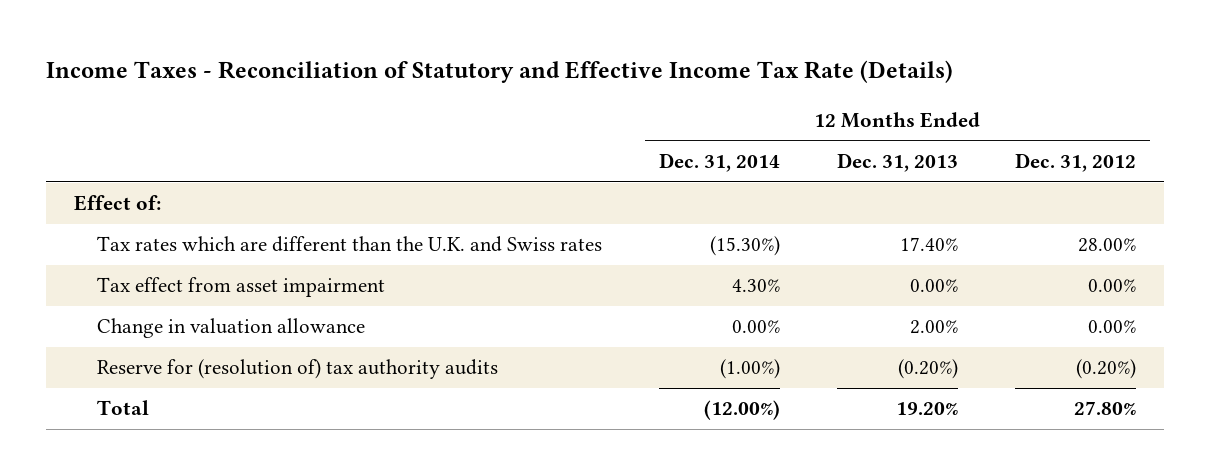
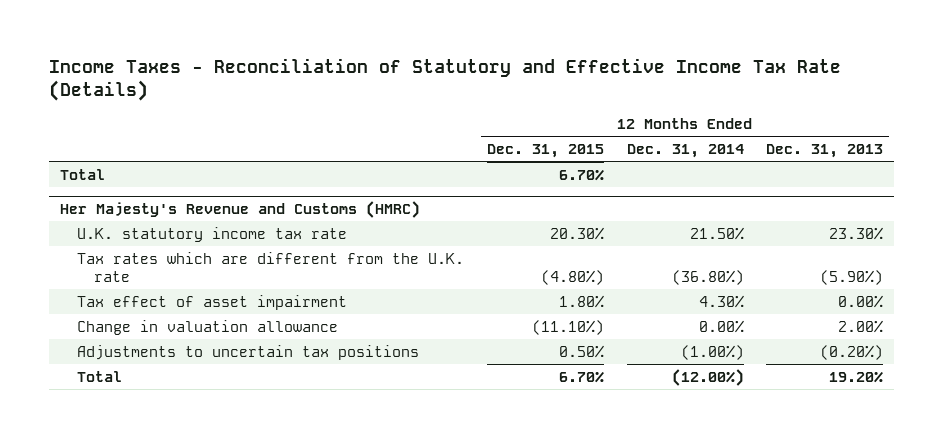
- | 12 Months Ended Dec. 31, 2014 | 12 Months Ended Dec. 31, 2013 | 12 Months Ended Dec. 31, 2012
+ | 12 Months Ended Dec. 31, 2015 | 12 Months Ended Dec. 31, 2014 | 12 Months Ended Dec. 31, 2013
- Effect of:
- Tax rates which are different than the U.K. and Swiss rates | (15.30%) | 17.40% | 28.00%
- Tax effect from asset impairment | 4.30% | 0.00% | 0.00%
+ Total | 6.70% | |
+ Her Majesty's Revenue and Customs (HMRC)
+ U.K. statutory income tax rate | 20.30% | 21.50% | 23.30%
+ Tax rates which are different from the U.K. rate | (4.80%) | (36.80%) | (5.90%)
+ Tax effect of asset impairment | 1.80% | 4.30% | 0.00%
- Reserve for (resolution of) tax authority audits | (1.00%) | (0.20%) | (0.20%)
+ Adjustments to uncertain tax positions | 0.50% | (1.00%) | (0.20%)

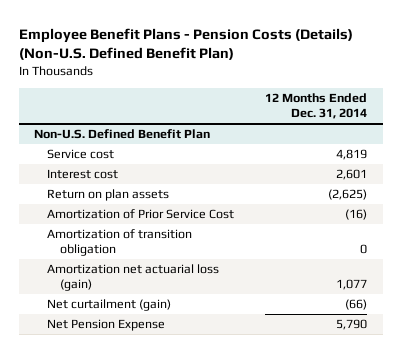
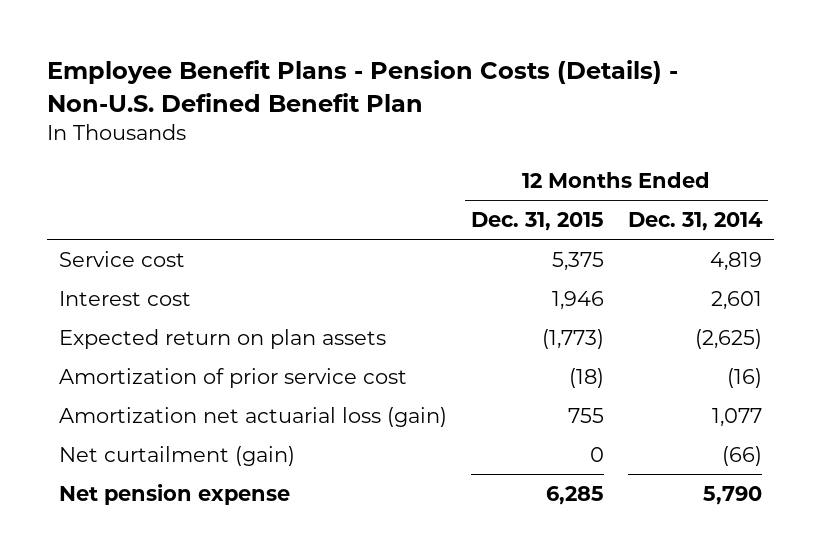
- Employee Benefit Plans - Pension Costs (Details) (Non-U.S. Defined Benefit Plan)
+ Employee Benefit Plans - Pension Costs (Details) - Non-U.S. Defined Benefit Plan
- | 12 Months Ended Dec. 31, 2014
+ | 12 Months Ended Dec. 31, 2015 | 12 Months Ended Dec. 31, 2014
- Non-U.S. Defined Benefit Plan
- Return on plan assets | (2,625)
- Amortization of Prior Service Cost | (16)
- Amortization of transition obligation | 0
+ Expected return on plan assets | (1,773) | (2,625)
+ Amortization of prior service cost | (18) | (16)
- Net Pension Expense | 5,790
+ Net pension expense | 6,285 | 5,790

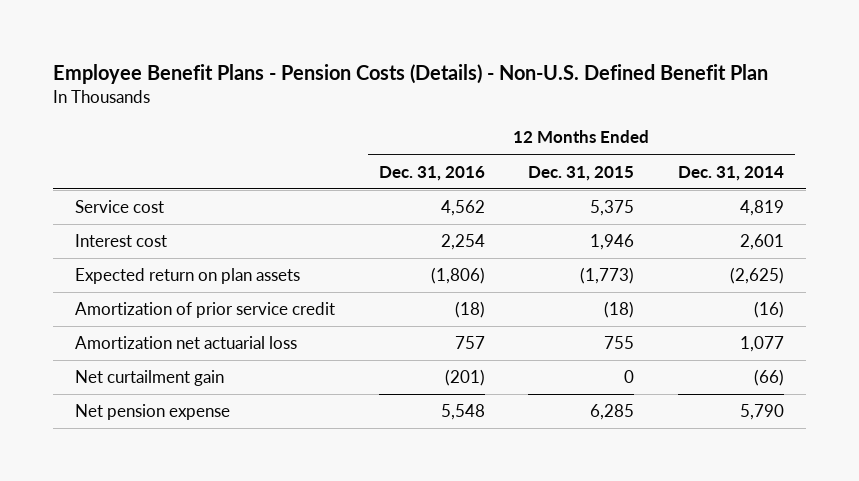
- | 12 Months Ended Dec. 31, 2015 | 12 Months Ended Dec. 31, 2014
+ | 12 Months Ended Dec. 31, 2016 | 12 Months Ended Dec. 31, 2015 | 12 Months Ended Dec. 31, 2014
- Amortization of prior service cost | (18) | (16)
- Amortization net actuarial loss (gain) | 755 | 1,077
- Net curtailment (gain) | 0 | (66)
+ Amortization of prior service credit | (18) | (18) | (16)
+ Amortization net actuarial loss | 757 | 755 | 1,077
+ Net curtailment gain | (201) | 0 | (66)

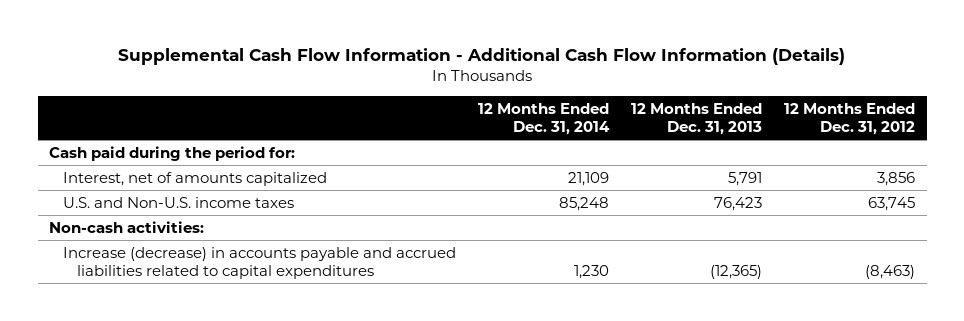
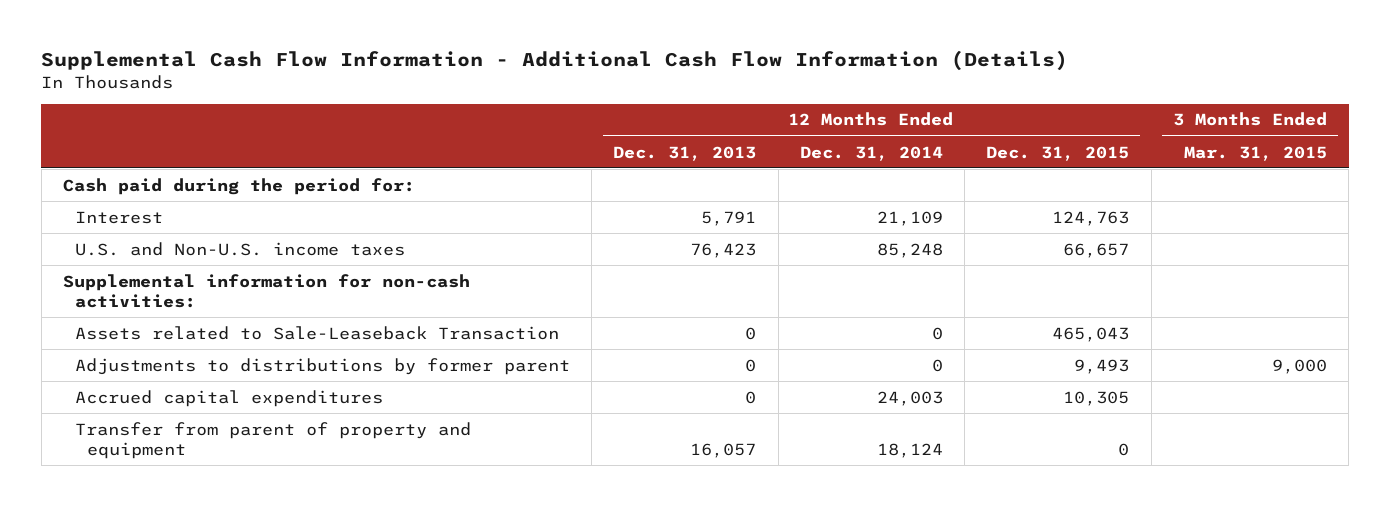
- | 12 Months Ended Dec. 31, 2014 | 12 Months Ended Dec. 31, 2013 | 12 Months Ended Dec. 31, 2012
+ | 12 Months Ended Dec. 31, 2013 | 12 Months Ended Dec. 31, 2014 | 12 Months Ended Dec. 31, 2015 | 3 Months Ended Mar. 31, 2015
- Interest, net of amounts capitalized | 21,109 | 5,791 | 3,856
+ Interest | 5,791 | 21,109 | 124,763 |
- Non-cash activities:
- Increase (decrease) in accounts payable and accrued liabilities related to capital expenditures | 1,230 | (12,365) | (8,463)
+ Supplemental information for non-cash activities:
+ Assets related to Sale-Leaseback Transaction | 0 | 0 | 465,043 |
+ Adjustments to distributions by former parent | 0 | 0 | 9,493 | 9,000
+ Accrued capital expenditures | 0 | 24,003 | 10,305 |
+ Transfer from parent of property and equipment | 16,057 | 18,124 | 0 |

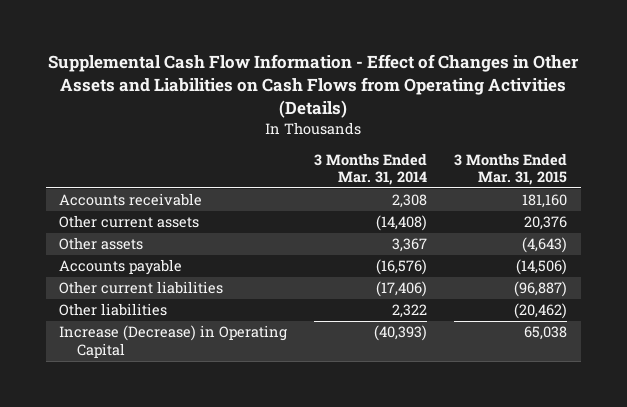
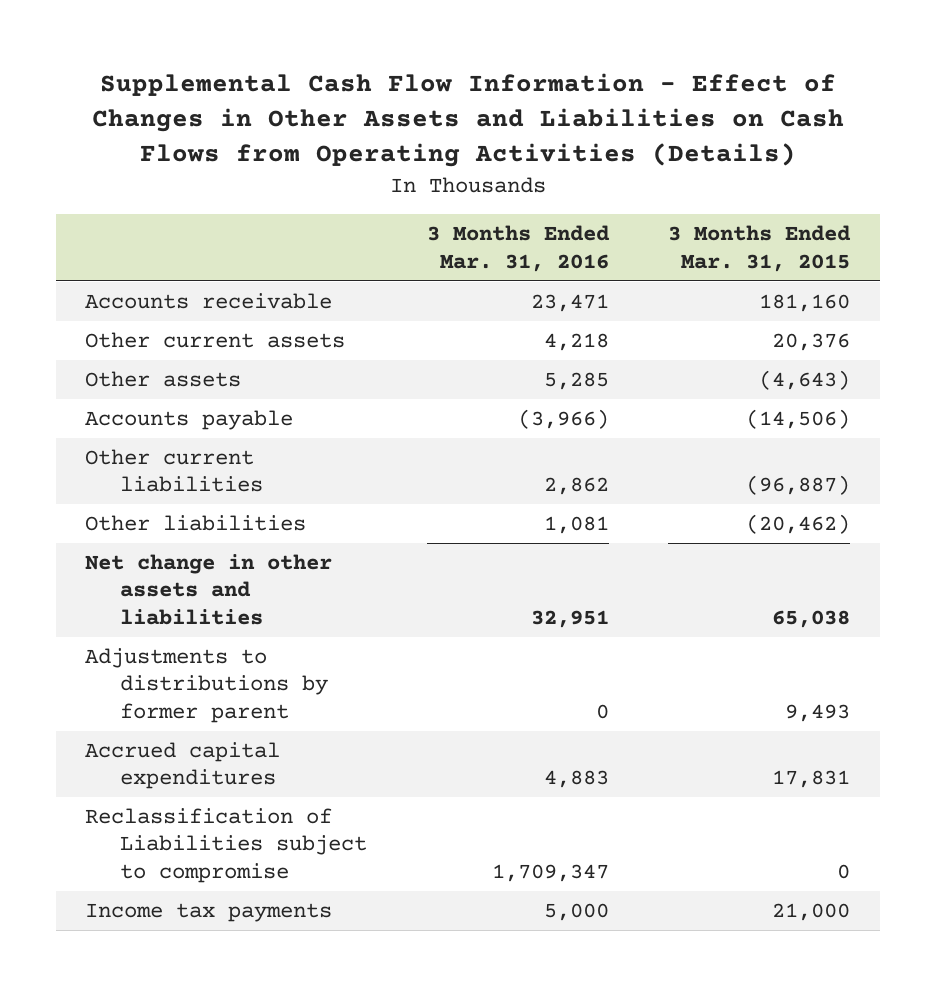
- | 3 Months Ended Mar. 31, 2014 | 3 Months Ended Mar. 31, 2015
+ | 3 Months Ended Mar. 31, 2016 | 3 Months Ended Mar. 31, 2015
- Increase (Decrease) in Operating Capital | (40,393) | 65,038
+ Net change in other assets and liabilities | 32,951 | 65,038
+ Adjustments to distributions by former parent | 0 | 9,493
+ Accrued capital expenditures | 4,883 | 17,831
+ Reclassification of Liabilities subject to compromise | 1,709,347 | 0
+ Income tax payments | 5,000 | 21,000

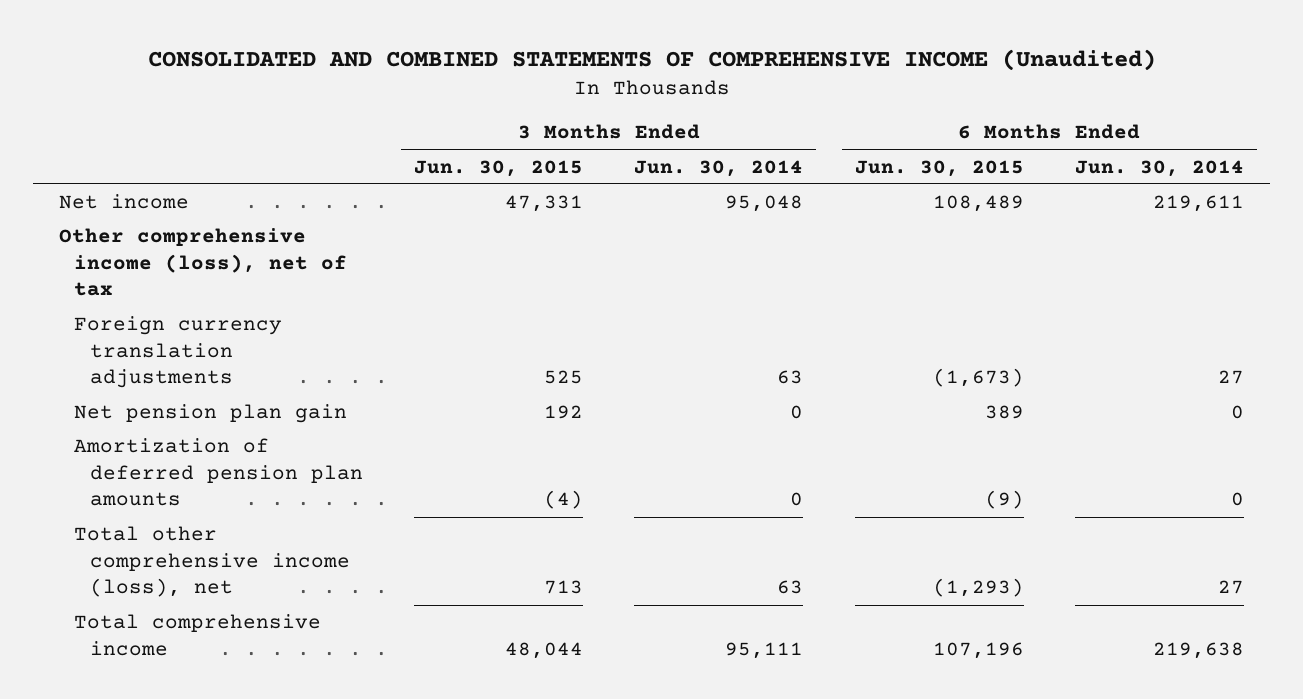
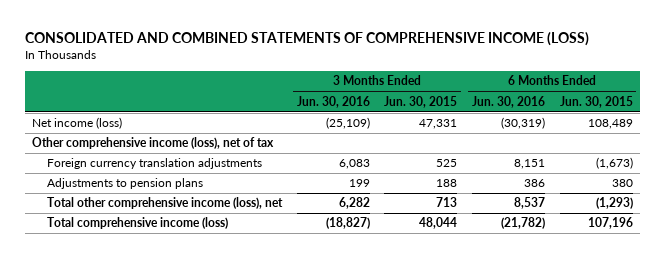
- CONSOLIDATED AND COMBINED STATEMENTS OF COMPREHENSIVE INCOME (Unaudited)
+ CONSOLIDATED AND COMBINED STATEMENTS OF COMPREHENSIVE INCOME (LOSS)
- | 3 Months Ended Jun. 30, 2015 | 3 Months Ended Jun. 30, 2014 | 6 Months Ended Jun. 30, 2015 | 6 Months Ended Jun. 30, 2014
+ | 3 Months Ended Jun. 30, 2016 | 3 Months Ended Jun. 30, 2015 | 6 Months Ended Jun. 30, 2016 | 6 Months Ended Jun. 30, 2015
- Net income | 47,331 | 95,048 | 108,489 | 219,611
+ Net income (loss) | (25,109) | 47,331 | (30,319) | 108,489
- Net pension plan gain | 192 | 0 | 389 | 0
- Amortization of deferred pension plan amounts | (4) | 0 | (9) | 0
+ Adjustments to pension plans | 199 | 188 | 386 | 380
- Total comprehensive income | 48,044 | 95,111 | 107,196 | 219,638
+ Total comprehensive income (loss) | (18,827) | 48,044 | (21,782) | 107,196

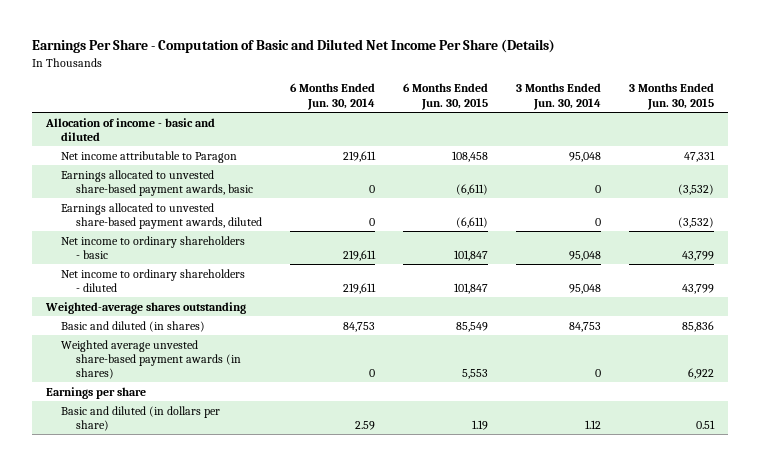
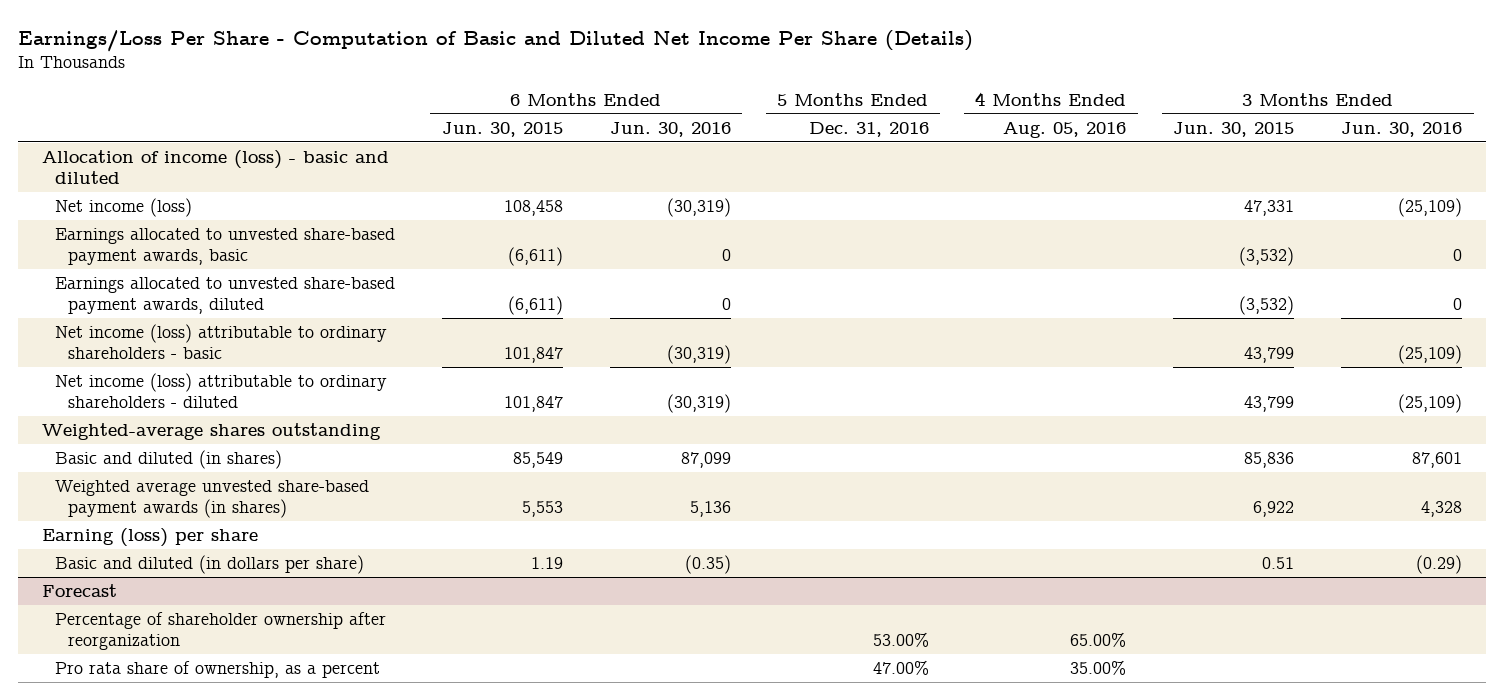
- Earnings Per Share - Computation of Basic and Diluted Net Income Per Share (Details)
+ Earnings/Loss Per Share - Computation of Basic and Diluted Net Income Per Share (Details)
- | 6 Months Ended Jun. 30, 2014 | 6 Months Ended Jun. 30, 2015 | 3 Months Ended Jun. 30, 2014 | 3 Months Ended Jun. 30, 2015
+ | 6 Months Ended Jun. 30, 2015 | 6 Months Ended Jun. 30, 2016 | 5 Months Ended Dec. 31, 2016 | 4 Months Ended Aug. 05, 2016 | 3 Months Ended Jun. 30, 2015 | 3 Months Ended Jun. 30, 2016
- Allocation of income - basic and diluted
- Net income attributable to Paragon | 219,611 | 108,458 | 95,048 | 47,331
+ Allocation of income (loss) - basic and diluted
+ Net income (loss) | 108,458 | (30,319) | | | 47,331 | (25,109)
- Net income to ordinary shareholders - basic | 219,611 | 101,847 | 95,048 | 43,799
- Net income to ordinary shareholders - diluted | 219,611 | 101,847 | 95,048 | 43,799
+ Net income (loss) attributable to ordinary shareholders - basic | 101,847 | (30,319) | | | 43,799 | (25,109)
+ Net income (loss) attributable to ordinary shareholders - diluted | 101,847 | (30,319) | | | 43,799 | (25,109)
- Earnings per share
+ Earning (loss) per share
+ Forecast
+ Percentage of shareholder ownership after reorganization | | | 53.00% | 65.00% | |
+ Pro rata share of ownership, as a percent | | | 47.00% | 35.00% | |

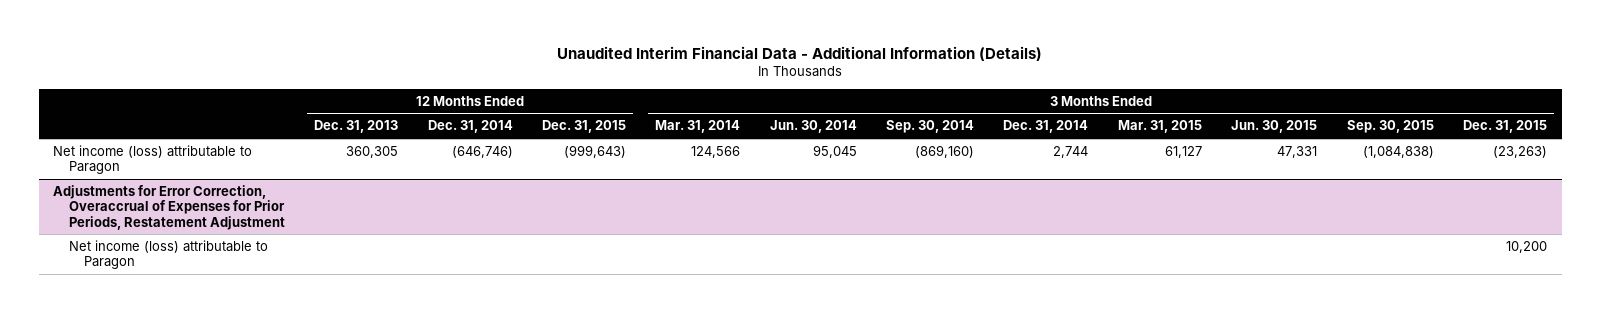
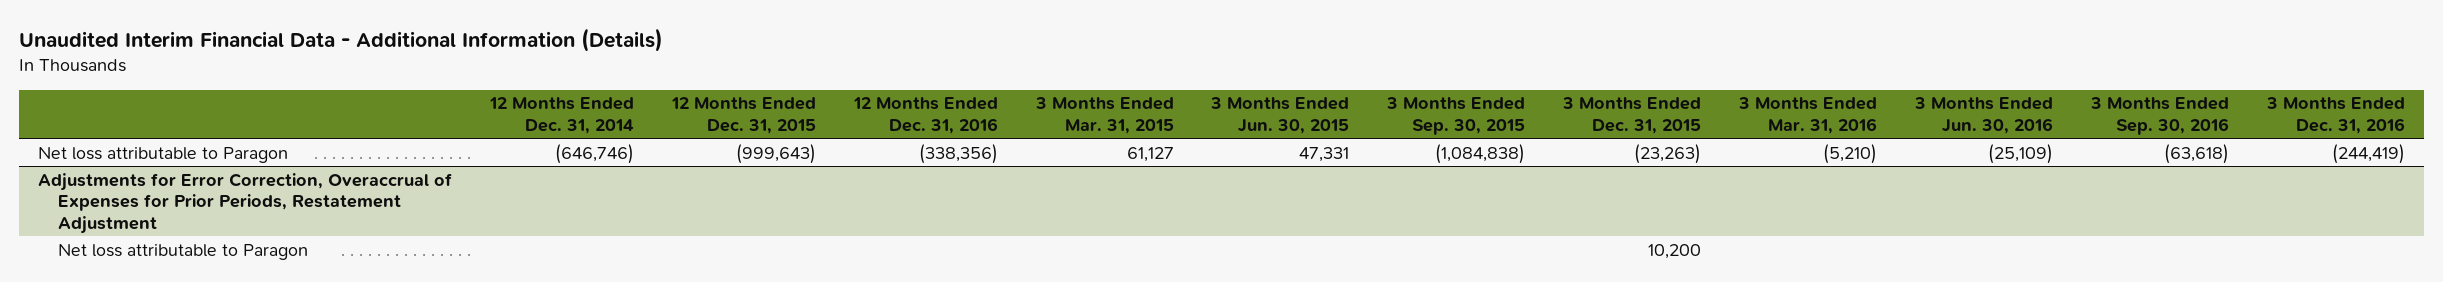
- | 12 Months Ended Dec. 31, 2013 | 12 Months Ended Dec. 31, 2014 | 12 Months Ended Dec. 31, 2015 | 3 Months Ended Mar. 31, 2014 | 3 Months Ended Jun. 30, 2014 | 3 Months Ended Sep. 30, 2014 | 3 Months Ended Dec. 31, 2014 | 3 Months Ended Mar. 31, 2015 | 3 Months Ended Jun. 30, 2015 | 3 Months Ended Sep. 30, 2015 | 3 Months Ended Dec. 31, 2015
+ | 12 Months Ended Dec. 31, 2014 | 12 Months Ended Dec. 31, 2015 | 12 Months Ended Dec. 31, 2016 | 3 Months Ended Mar. 31, 2015 | 3 Months Ended Jun. 30, 2015 | 3 Months Ended Sep. 30, 2015 | 3 Months Ended Dec. 31, 2015 | 3 Months Ended Mar. 31, 2016 | 3 Months Ended Jun. 30, 2016 | 3 Months Ended Sep. 30, 2016 | 3 Months Ended Dec. 31, 2016
- Net income (loss) attributable to Paragon | 360,305 | (646,746) | (999,643) | 124,566 | 95,045 | (869,160) | 2,744 | 61,127 | 47,331 | (1,084,838) | (23,263)
+ Net loss attributable to Paragon | (646,746) | (999,643) | (338,356) | 61,127 | 47,331 | (1,084,838) | (23,263) | (5,210) | (25,109) | (63,618) | (244,419)
@ Adjustments for Error Correction, Overaccrual of Expenses for Prior Periods, Restatement Adjustment
- Net income (loss) attributable to Paragon | | | | | | | | | | | 10,200
+ Net loss attributable to Paragon | | | | | | | 10,200 | | | |

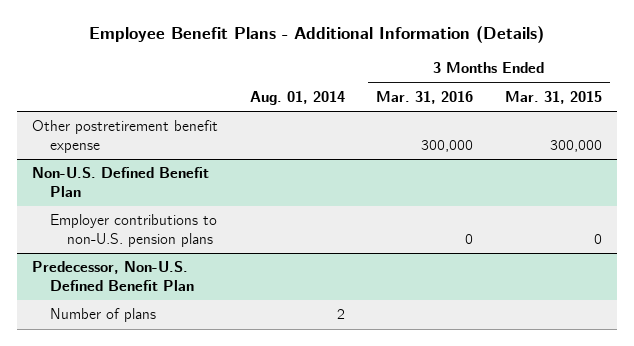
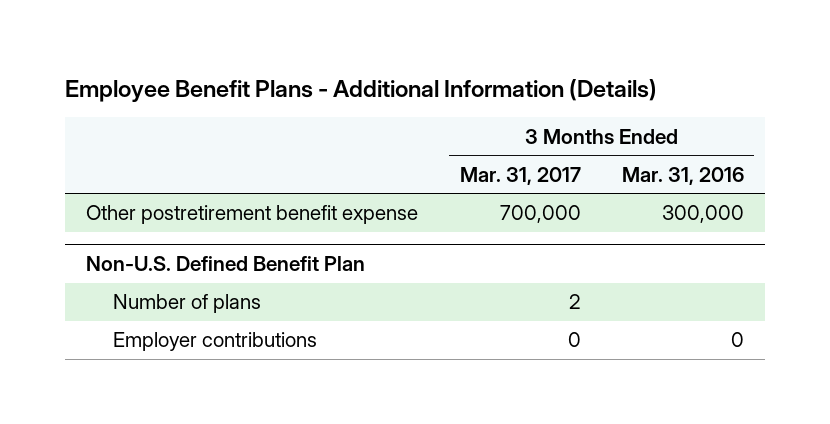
- | Aug. 01, 2014 | 3 Months Ended Mar. 31, 2016 | 3 Months Ended Mar. 31, 2015
+ | 3 Months Ended Mar. 31, 2017 | 3 Months Ended Mar. 31, 2016
@ Non-U.S. Defined Benefit Plan
- Employer contributions to non-U.S. pension plans | | 0 | 0
- Predecessor, Non-U.S. Defined Benefit Plan
@ Non-U.S. Defined Benefit Plan
+ Employer contributions | 0 | 0

